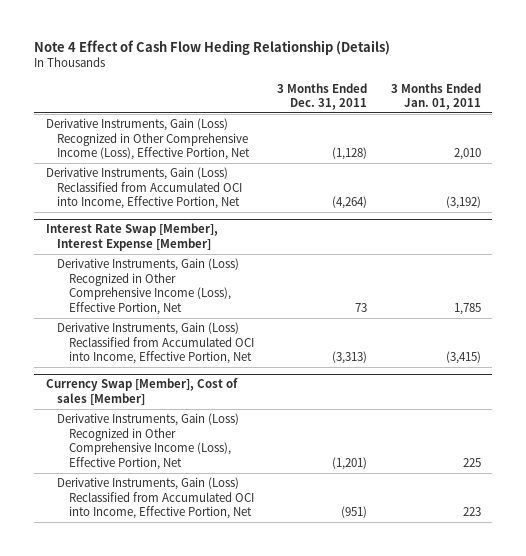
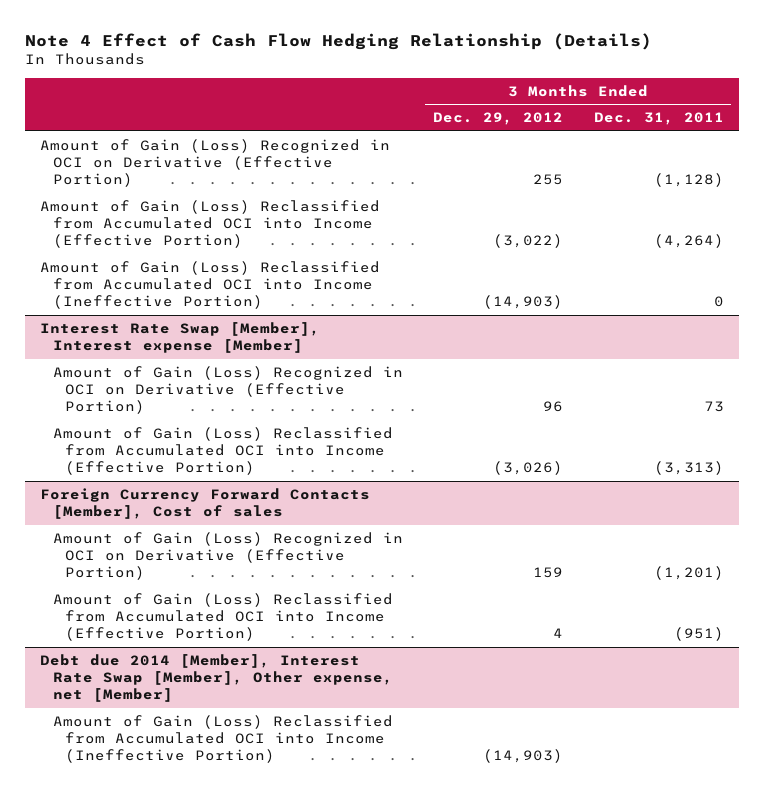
- Note 4 Effect of Cash Flow Heding Relationship (Details)
+ Note 4 Effect of Cash Flow Hedging Relationship (Details)
- | 3 Months Ended Dec. 31, 2011 | 3 Months Ended Jan. 01, 2011
+ | 3 Months Ended Dec. 29, 2012 | 3 Months Ended Dec. 31, 2011
- Derivative Instruments, Gain (Loss) Recognized in Other Comprehensive Income (Loss), Effective Portion, Net | (1,128) | 2,010
- Derivative Instruments, Gain (Loss) Reclassified from Accumulated OCI into Income, Effective Portion, Net | (4,264) | (3,192)
- Interest Rate Swap [Member], Interest Expense [Member]
- Derivative Instruments, Gain (Loss) Recognized in Other Comprehensive Income (Loss), Effective Portion, Net | 73 | 1,785
- Derivative Instruments, Gain (Loss) Reclassified from Accumulated OCI into Income, Effective Portion, Net | (3,313) | (3,415)
- Currency Swap [Member], Cost of sales [Member]
- Derivative Instruments, Gain (Loss) Recognized in Other Comprehensive Income (Loss), Effective Portion, Net | (1,201) | 225
- Derivative Instruments, Gain (Loss) Reclassified from Accumulated OCI into Income, Effective Portion, Net | (951) | 223
+ Amount of Gain (Loss) Recognized in OCI on Derivative (Effective Portion) | 255 | (1,128)
+ Amount of Gain (Loss) Reclassified from Accumulated OCI into Income (Effective Portion) | (3,022) | (4,264)
+ Amount of Gain (Loss) Reclassified from Accumulated OCI into Income (Ineffective Portion) | (14,903) | 0
+ Interest Rate Swap [Member], Interest expense [Member]
+ Amount of Gain (Loss) Recognized in OCI on Derivative (Effective Portion) | 96 | 73
+ Amount of Gain (Loss) Reclassified from Accumulated OCI into Income (Effective Portion) | (3,026) | (3,313)
+ Foreign Currency Forward Contacts [Member], Cost of sales
+ Amount of Gain (Loss) Recognized in OCI on Derivative (Effective Portion) | 159 | (1,201)
+ Amount of Gain (Loss) Reclassified from Accumulated OCI into Income (Effective Portion) | 4 | (951)
+ Debt due 2014 [Member], Interest Rate Swap [Member], Other expense, net [Member]
+ Amount of Gain (Loss) Reclassified from Accumulated OCI into Income (Ineffective Portion) | (14,903) |

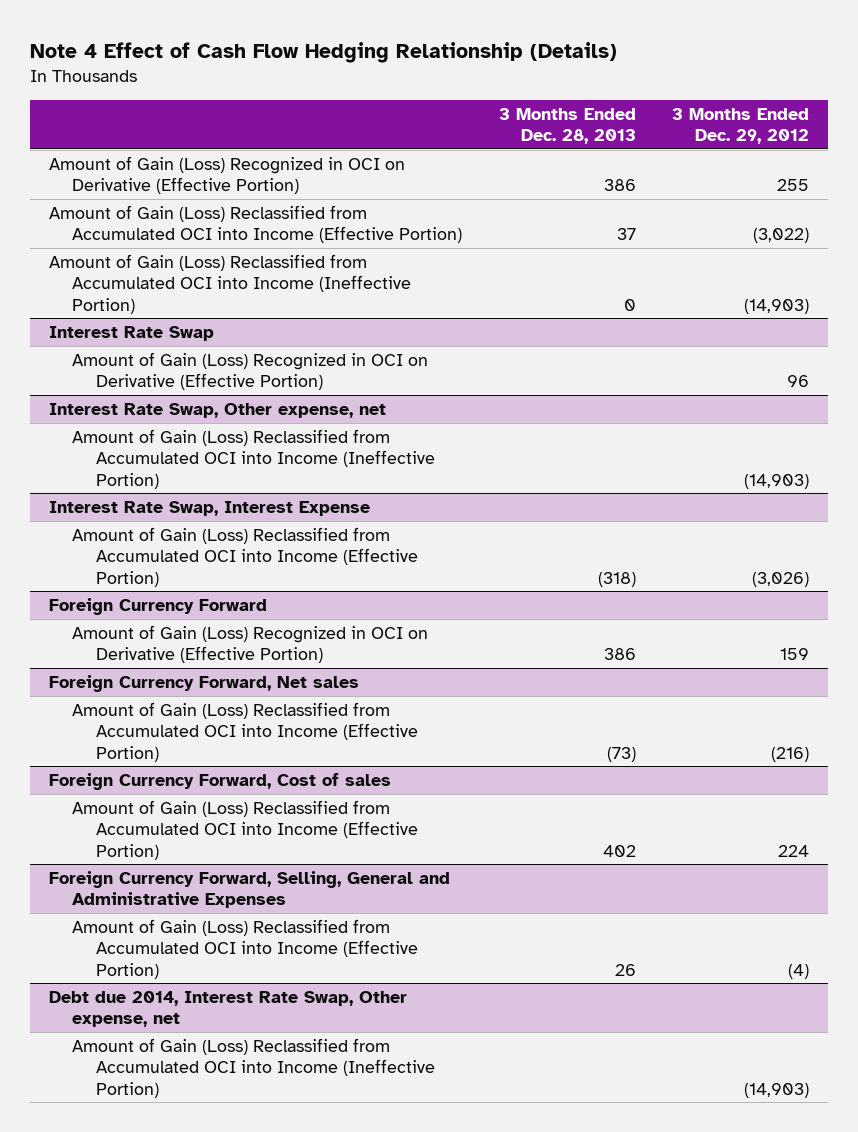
- | 3 Months Ended Dec. 29, 2012 | 3 Months Ended Dec. 31, 2011
+ | 3 Months Ended Dec. 28, 2013 | 3 Months Ended Dec. 29, 2012
- Interest Rate Swap [Member], Interest expense [Member]
+ Interest Rate Swap
+ Interest Rate Swap, Other expense, net
+ Amount of Gain (Loss) Reclassified from Accumulated OCI into Income (Ineffective Portion) | | (14,903)
+ Interest Rate Swap, Interest Expense
- Foreign Currency Forward Contacts [Member], Cost of sales
+ Foreign Currency Forward
- Amount of Gain (Loss) Reclassified from Accumulated OCI into Income (Effective Portion) | 4 | (951)
- Debt due 2014 [Member], Interest Rate Swap [Member], Other expense, net [Member]
+ Foreign Currency Forward, Net sales
+ Amount of Gain (Loss) Reclassified from Accumulated OCI into Income (Effective Portion) | (73) | (216)
+ Foreign Currency Forward, Cost of sales
+ Amount of Gain (Loss) Reclassified from Accumulated OCI into Income (Effective Portion) | 402 | 224
+ Foreign Currency Forward, Selling, General and Administrative Expenses
+ Amount of Gain (Loss) Reclassified from Accumulated OCI into Income (Effective Portion) | 26 | (4)
+ Debt due 2014, Interest Rate Swap, Other expense, net

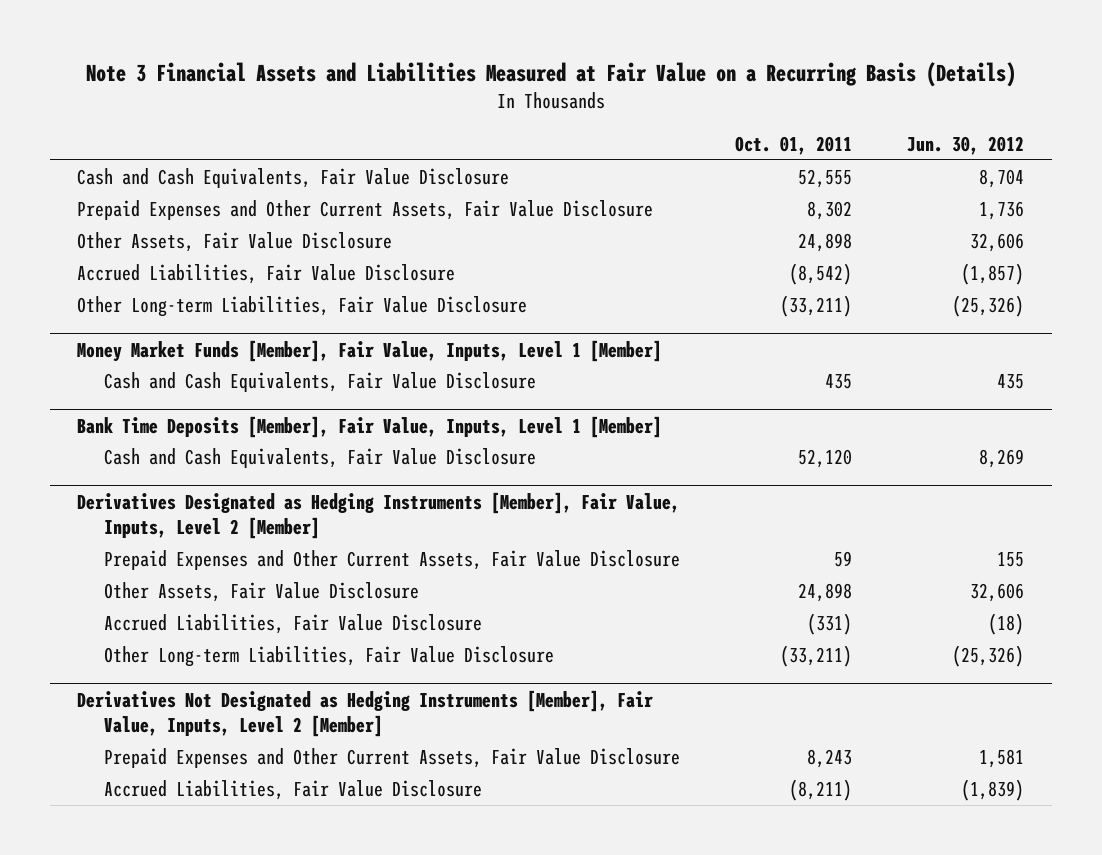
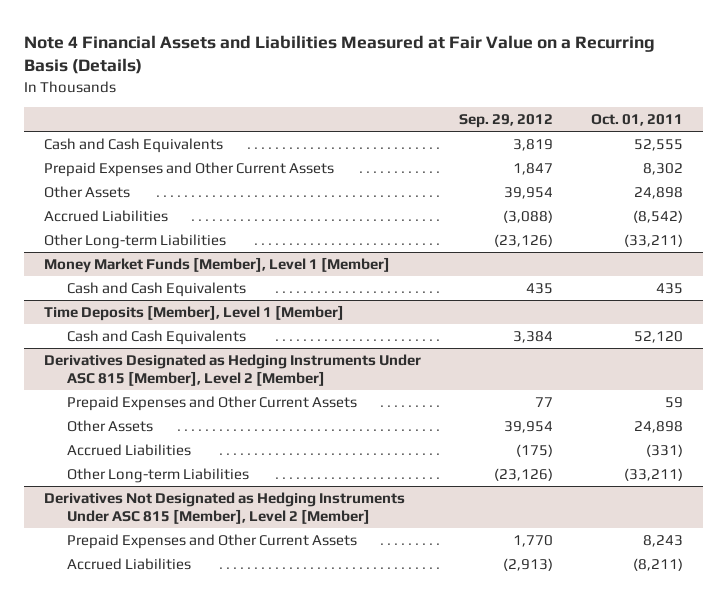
- Note 3 Financial Assets and Liabilities Measured at Fair Value on a Recurring Basis (Details)
+ Note 4 Financial Assets and Liabilities Measured at Fair Value on a Recurring Basis (Details)
- | Oct. 01, 2011 | Jun. 30, 2012
+ | Sep. 29, 2012 | Oct. 01, 2011
- Cash and Cash Equivalents, Fair Value Disclosure | 52,555 | 8,704
- Prepaid Expenses and Other Current Assets, Fair Value Disclosure | 8,302 | 1,736
- Other Assets, Fair Value Disclosure | 24,898 | 32,606
- Accrued Liabilities, Fair Value Disclosure | (8,542) | (1,857)
- Other Long-term Liabilities, Fair Value Disclosure | (33,211) | (25,326)
- Money Market Funds [Member], Fair Value, Inputs, Level 1 [Member]
- Cash and Cash Equivalents, Fair Value Disclosure | 435 | 435
- Bank Time Deposits [Member], Fair Value, Inputs, Level 1 [Member]
- Cash and Cash Equivalents, Fair Value Disclosure | 52,120 | 8,269
- Derivatives Designated as Hedging Instruments [Member], Fair Value, Inputs, Level 2 [Member]
- Prepaid Expenses and Other Current Assets, Fair Value Disclosure | 59 | 155
- Other Assets, Fair Value Disclosure | 24,898 | 32,606
- Accrued Liabilities, Fair Value Disclosure | (331) | (18)
- Other Long-term Liabilities, Fair Value Disclosure | (33,211) | (25,326)
- Derivatives Not Designated as Hedging Instruments [Member], Fair Value, Inputs, Level 2 [Member]
- Prepaid Expenses and Other Current Assets, Fair Value Disclosure | 8,243 | 1,581
- Accrued Liabilities, Fair Value Disclosure | (8,211) | (1,839)
+ Cash and Cash Equivalents | 3,819 | 52,555
+ Prepaid Expenses and Other Current Assets | 1,847 | 8,302
+ Other Assets | 39,954 | 24,898
+ Accrued Liabilities | (3,088) | (8,542)
+ Other Long-term Liabilities | (23,126) | (33,211)
+ Money Market Funds [Member], Level 1 [Member]
+ Cash and Cash Equivalents | 435 | 435
+ Time Deposits [Member], Level 1 [Member]
+ Cash and Cash Equivalents | 3,384 | 52,120
+ Derivatives Designated as Hedging Instruments Under ASC 815 [Member], Level 2 [Member]
+ Prepaid Expenses and Other Current Assets | 77 | 59
+ Other Assets | 39,954 | 24,898
+ Accrued Liabilities | (175) | (331)
+ Other Long-term Liabilities | (23,126) | (33,211)
+ Derivatives Not Designated as Hedging Instruments Under ASC 815 [Member], Level 2 [Member]
+ Prepaid Expenses and Other Current Assets | 1,770 | 8,243
+ Accrued Liabilities | (2,913) | (8,211)

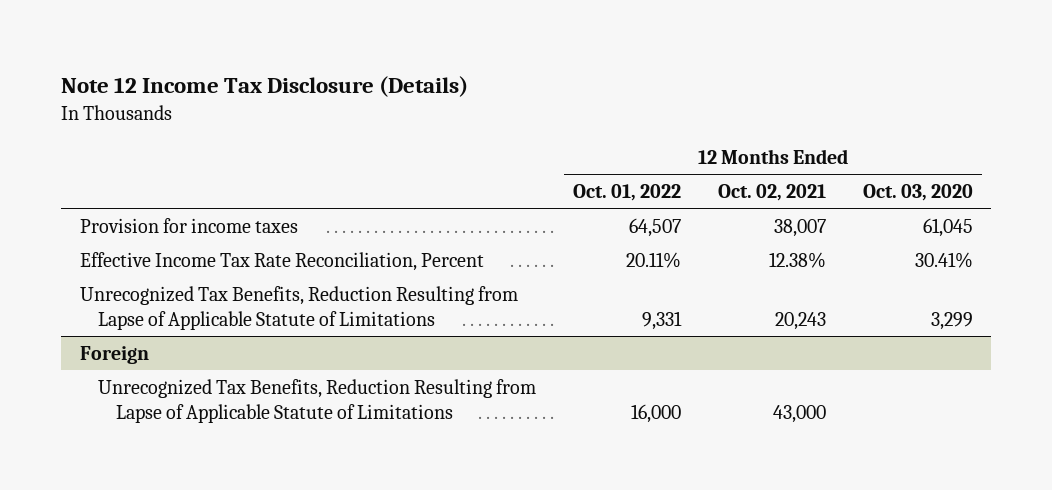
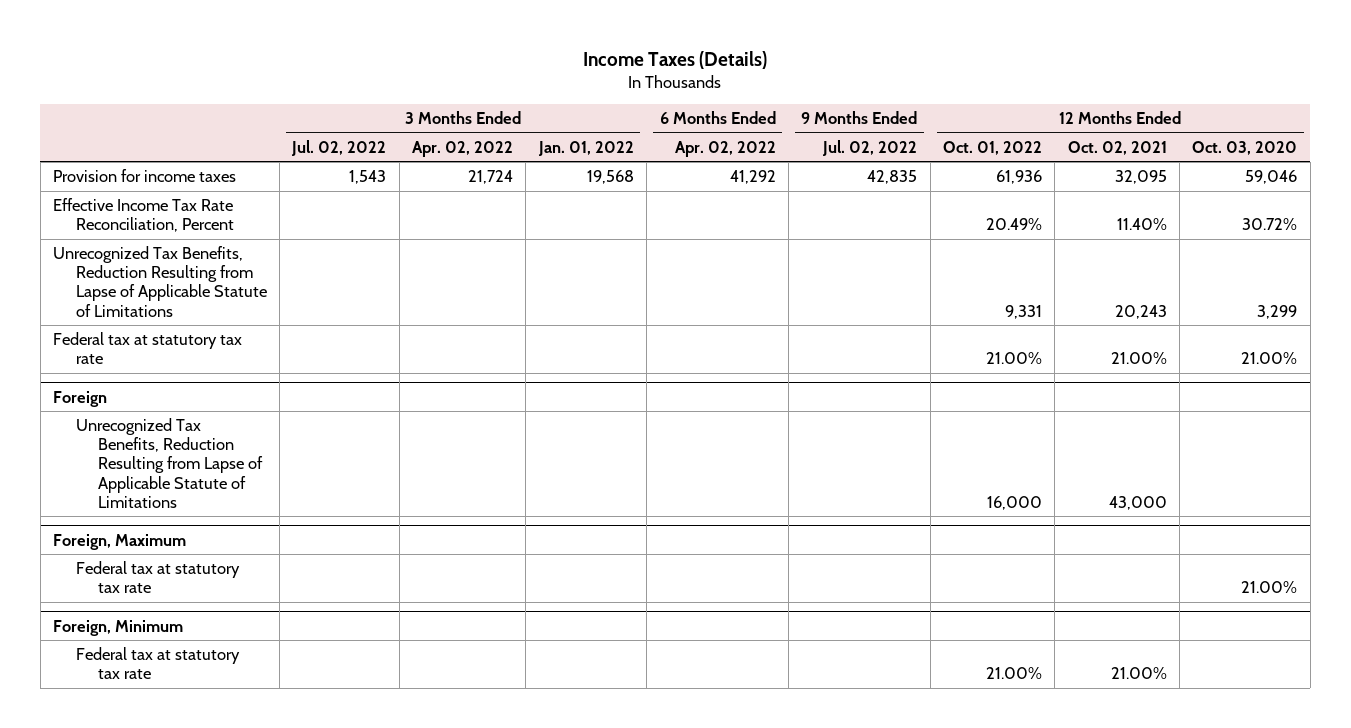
- Note 12 Income Tax Disclosure (Details)
+ Income Taxes (Details)
- | 12 Months Ended Oct. 01, 2022 | 12 Months Ended Oct. 02, 2021 | 12 Months Ended Oct. 03, 2020
+ | 3 Months Ended Jul. 02, 2022 | 3 Months Ended Apr. 02, 2022 | 3 Months Ended Jan. 01, 2022 | 6 Months Ended Apr. 02, 2022 | 9 Months Ended Jul. 02, 2022 | 12 Months Ended Oct. 01, 2022 | 12 Months Ended Oct. 02, 2021 | 12 Months Ended Oct. 03, 2020
- Provision for income taxes | 64,507 | 38,007 | 61,045
- Effective Income Tax Rate Reconciliation, Percent | 20.11% | 12.38% | 30.41%
+ Provision for income taxes | 1,543 | 21,724 | 19,568 | 41,292 | 42,835 | 61,936 | 32,095 | 59,046
+ Effective Income Tax Rate Reconciliation, Percent | | | | | | 20.49% | 11.40% | 30.72%
+ Federal tax at statutory tax rate | | | | | | 21.00% | 21.00% | 21.00%
+ Foreign, Maximum
+ Federal tax at statutory tax rate | | | | | | | | 21.00%
+ Foreign, Minimum
+ Federal tax at statutory tax rate | | | | | | 21.00% | 21.00% |

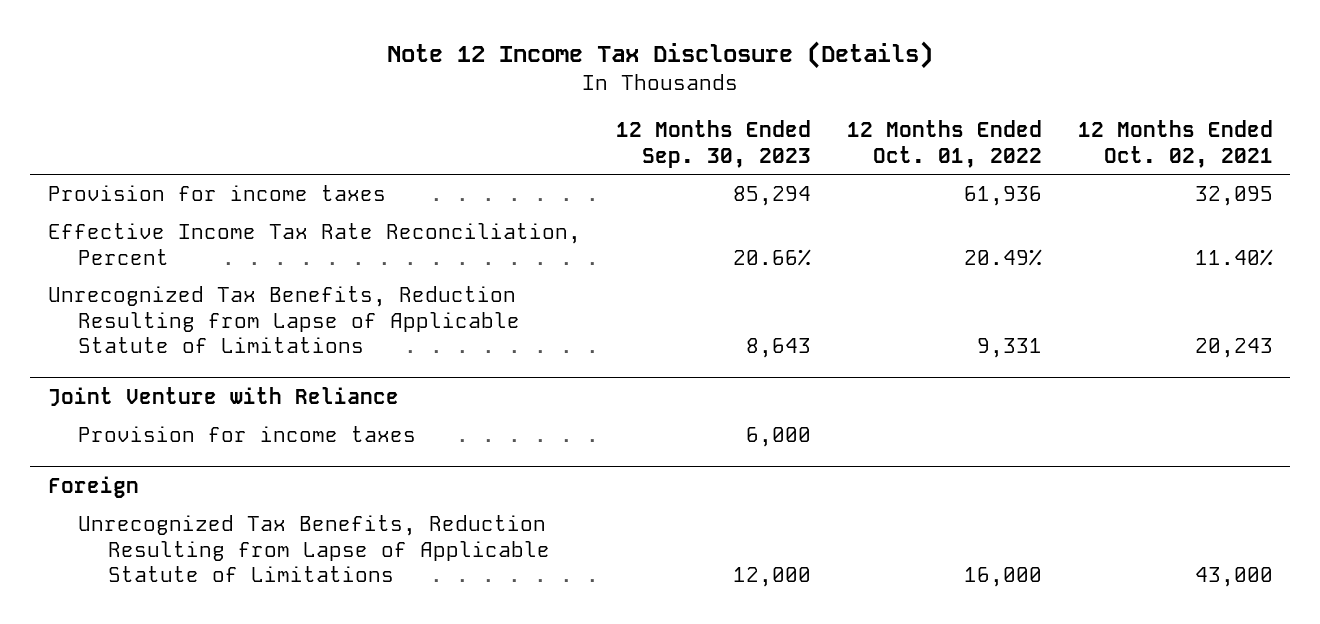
- Income Taxes (Details)
+ Note 12 Income Tax Disclosure (Details)
- | 3 Months Ended Jul. 02, 2022 | 3 Months Ended Apr. 02, 2022 | 3 Months Ended Jan. 01, 2022 | 6 Months Ended Apr. 02, 2022 | 9 Months Ended Jul. 02, 2022 | 12 Months Ended Oct. 01, 2022 | 12 Months Ended Oct. 02, 2021 | 12 Months Ended Oct. 03, 2020
+ | 12 Months Ended Sep. 30, 2023 | 12 Months Ended Oct. 01, 2022 | 12 Months Ended Oct. 02, 2021
- Federal tax at statutory tax rate | | | | | | 21.00% | 21.00% | 21.00%
+ Joint Venture with Reliance
+ Provision for income taxes | 6,000 | |
- Foreign, Maximum
- Federal tax at statutory tax rate | | | | | | | | 21.00%
- Foreign, Minimum
- Federal tax at statutory tax rate | | | | | | 21.00% | 21.00% |

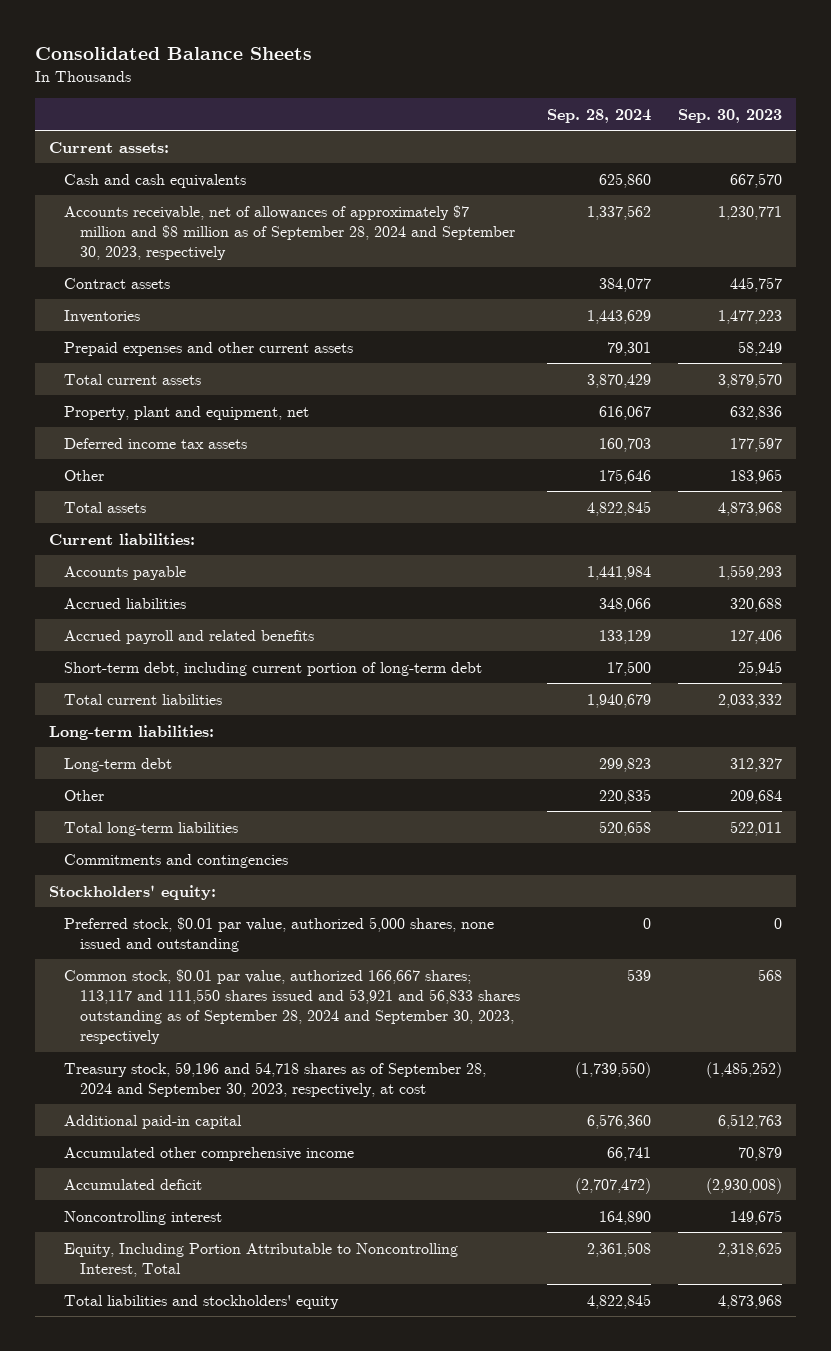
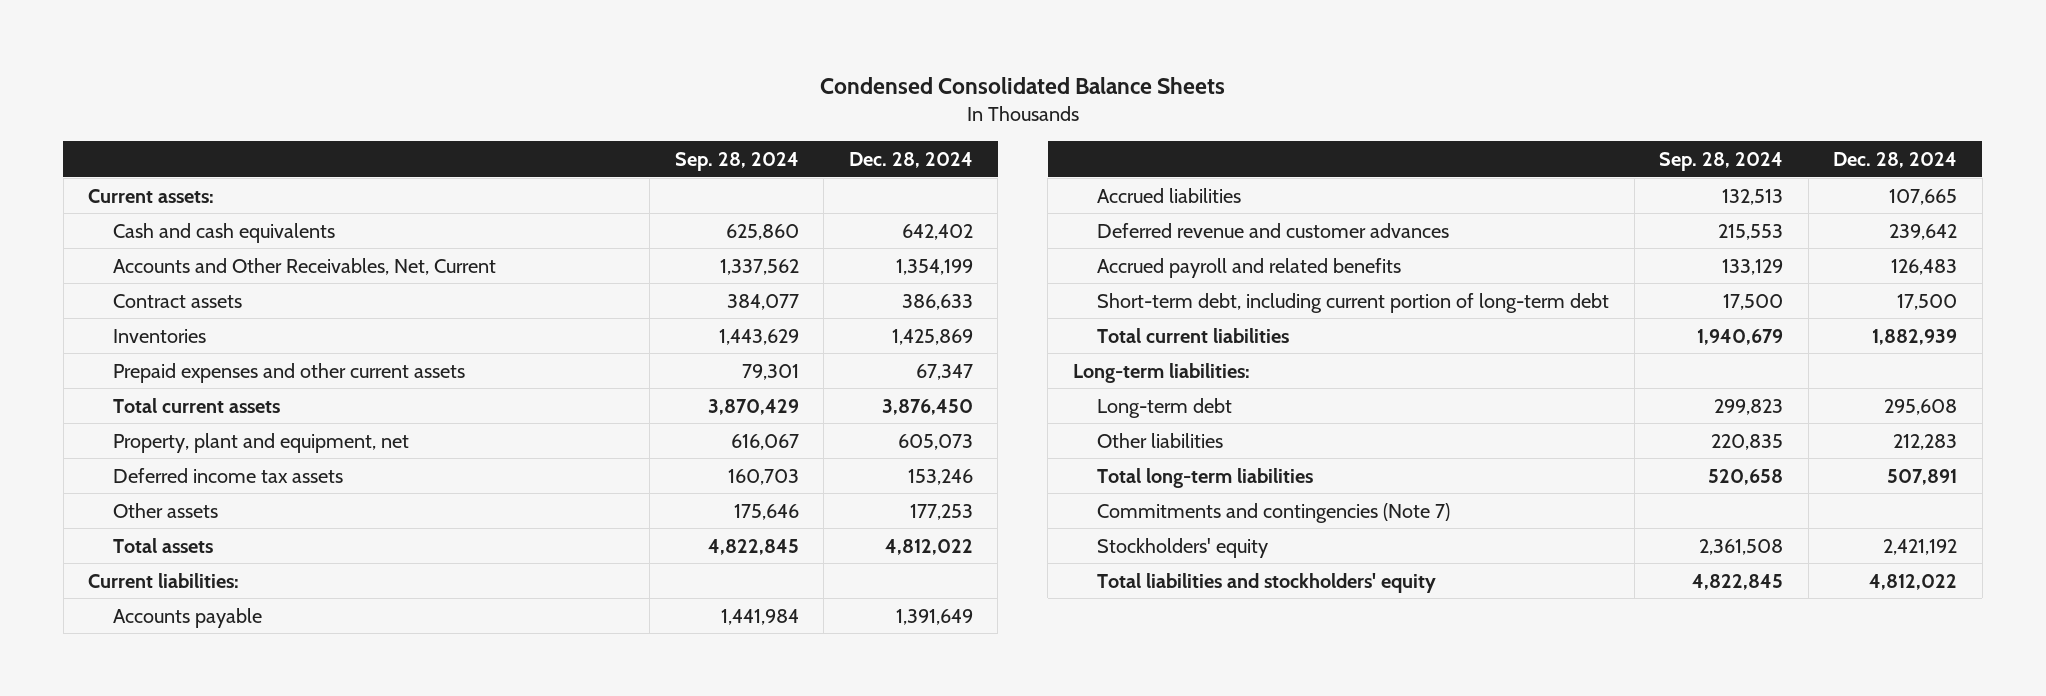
- Consolidated Balance Sheets
+ Condensed Consolidated Balance Sheets
- | Sep. 28, 2024 | Sep. 30, 2023
+ | Sep. 28, 2024 | Dec. 28, 2024
- Accounts receivable, net of allowances of approximately $7 million and $8 million as of September 28, 2024 and September 30, 2023, respectively | 1,337,562 | 1,230,771
+ Accounts and Other Receivables, Net, Current | 1,337,562 | 1,354,199
- Other | 175,646 | 183,965
+ Other assets | 175,646 | 177,253
- Accrued liabilities | 348,066 | 320,688
+ Accrued liabilities | 132,513 | 107,665
+ Deferred revenue and customer advances | 215,553 | 239,642
- Other | 220,835 | 209,684
+ Other liabilities | 220,835 | 212,283
- Commitments and contingencies
- Stockholders' equity:
- Preferred stock, $0.01 par value, authorized 5,000 shares, none issued and outstanding | 0 | 0
- Common stock, $0.01 par value, authorized 166,667 shares; 113,117 and 111,550 shares issued and 53,921 and 56,833 shares outstanding as of September 28, 2024 and September 30, 2023, respectively | 539 | 568
- Treasury stock, 59,196 and 54,718 shares as of September 28, 2024 and September 30, 2023, respectively, at cost | (1,739,550) | (1,485,252)
- Additional paid-in capital | 6,576,360 | 6,512,763
- Accumulated other comprehensive income | 66,741 | 70,879
- Accumulated deficit | (2,707,472) | (2,930,008)
- Noncontrolling interest | 164,890 | 149,675
- Equity, Including Portion Attributable to Noncontrolling Interest, Total | 2,361,508 | 2,318,625
+ Commitments and contingencies (Note 7)
+ Stockholders' equity | 2,361,508 | 2,421,192

